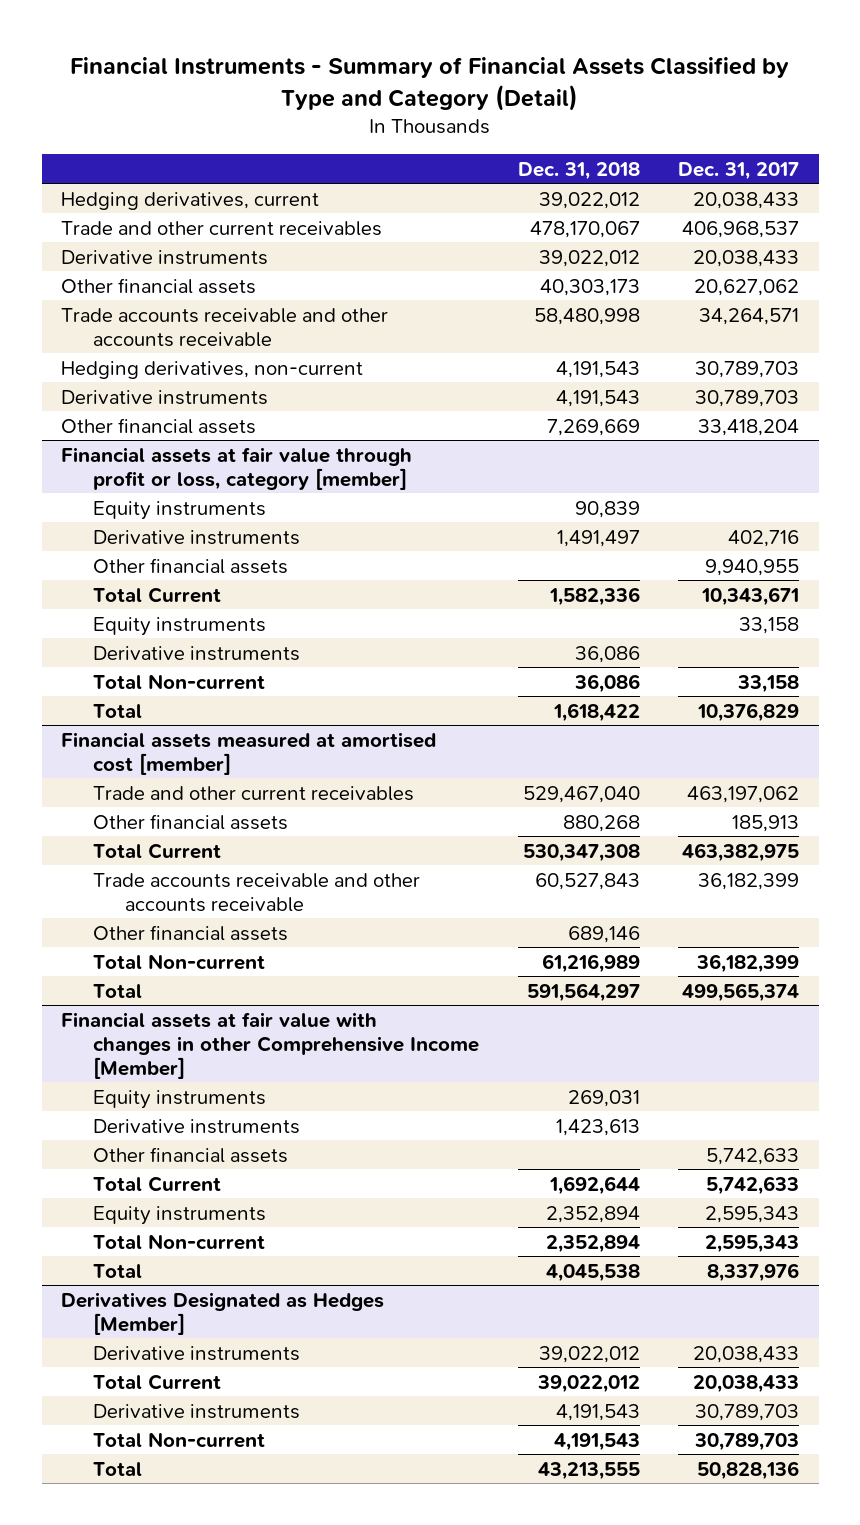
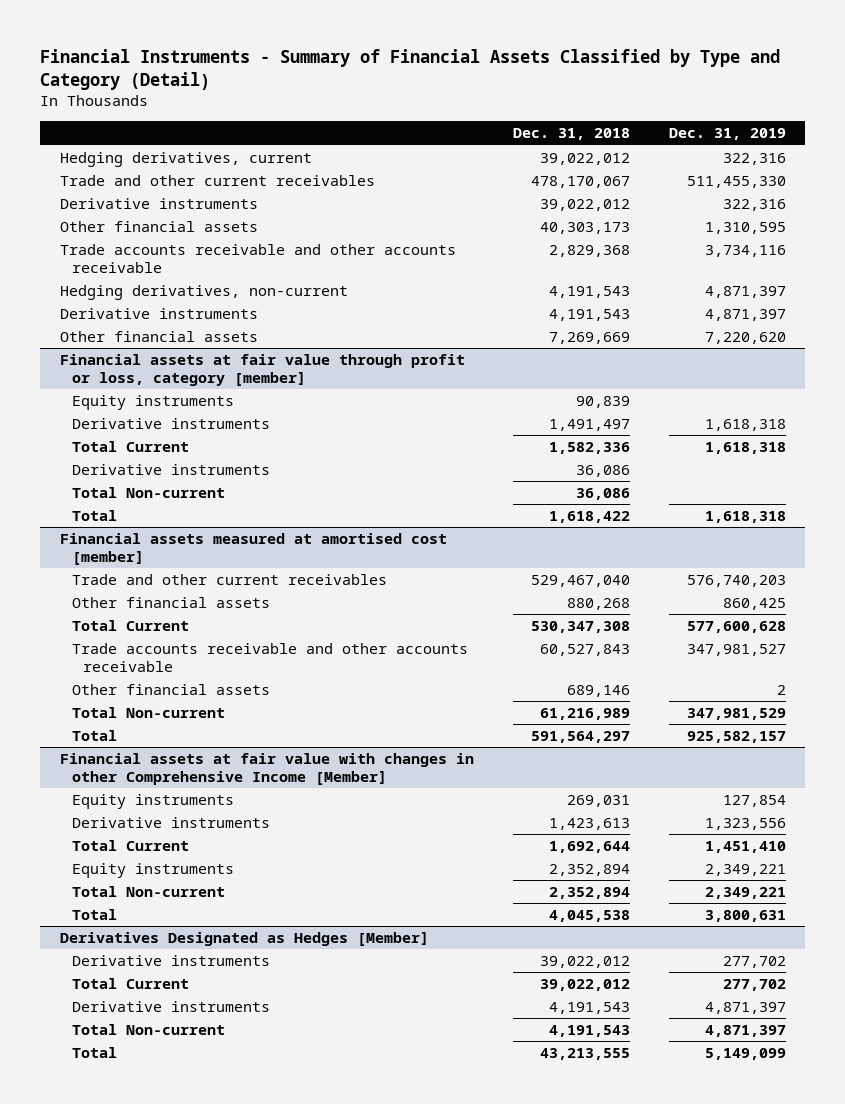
- | Dec. 31, 2018 | Dec. 31, 2017
+ | Dec. 31, 2018 | Dec. 31, 2019
- Trade accounts receivable and other accounts receivable | 58,480,998 | 34,264,571
+ Trade accounts receivable and other accounts receivable | 2,829,368 | 3,734,116
@ Financial assets at fair value through profit or loss, category [member]
- Other financial assets | | 9,940,955
- Equity instruments | | 33,158
@ Financial assets at fair value with changes in other Comprehensive Income [Member]
- Other financial assets | | 5,742,633

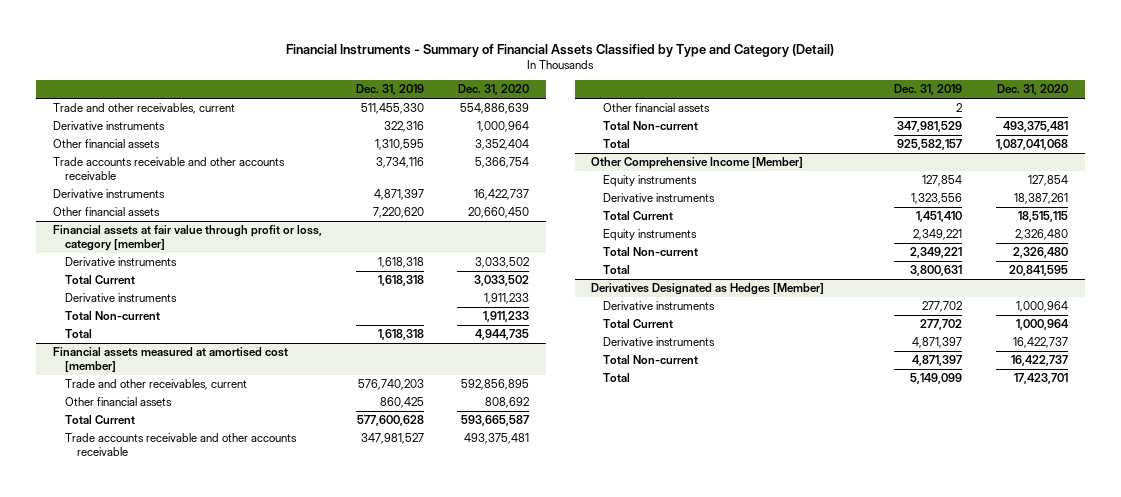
- | Dec. 31, 2018 | Dec. 31, 2019
+ | Dec. 31, 2019 | Dec. 31, 2020
- Hedging derivatives, current | 39,022,012 | 322,316
- Trade and other current receivables | 478,170,067 | 511,455,330
+ Trade and other receivables, current | 511,455,330 | 554,886,639
- Hedging derivatives, non-current | 4,191,543 | 4,871,397
@ Financial assets at fair value through profit or loss, category [member]
- Equity instruments | 90,839 |
@ Financial assets measured at amortised cost [member]
- Trade and other current receivables | 529,467,040 | 576,740,203
+ Trade and other receivables, current | 576,740,203 | 592,856,895
- Financial assets at fair value with changes in other Comprehensive Income [Member]
+ Other Comprehensive Income [Member]

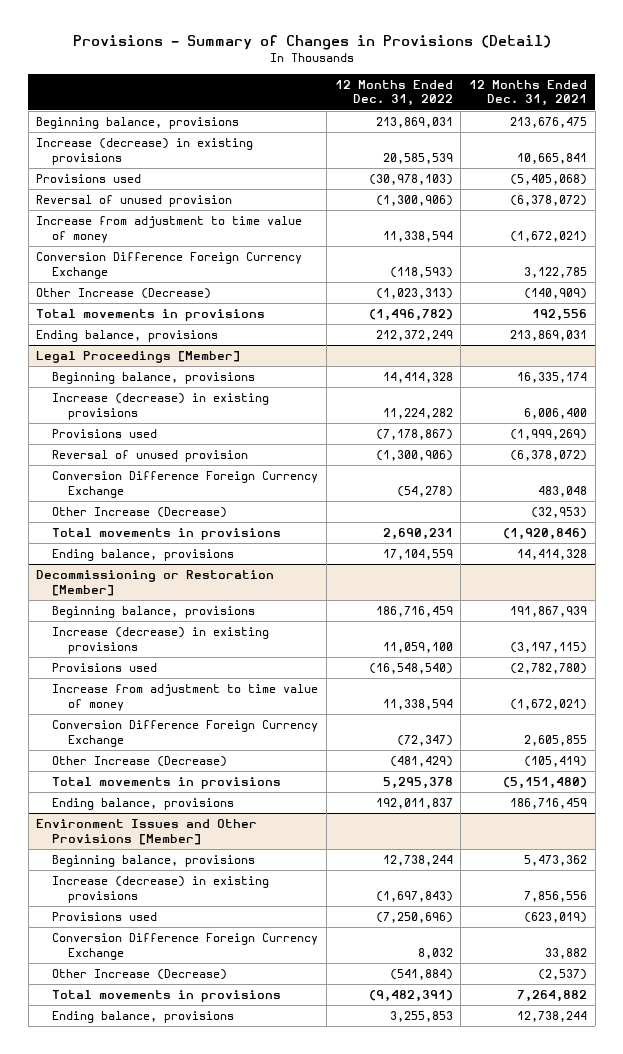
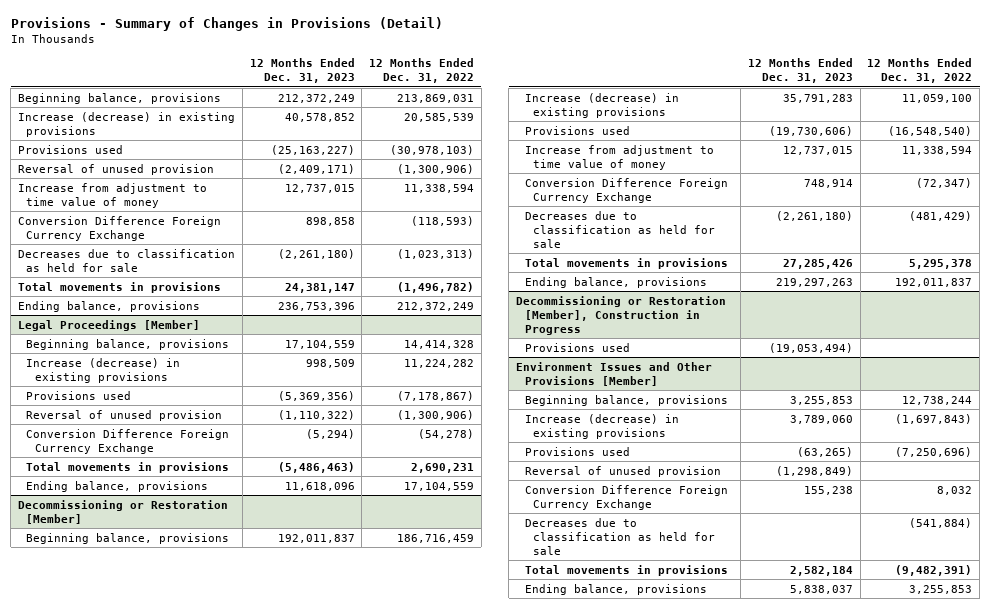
- | 12 Months Ended Dec. 31, 2022 | 12 Months Ended Dec. 31, 2021
+ | 12 Months Ended Dec. 31, 2023 | 12 Months Ended Dec. 31, 2022
- Other Increase (Decrease) | (1,023,313) | (140,909)
+ Decreases due to classification as held for sale | (2,261,180) | (1,023,313)
@ Legal Proceedings [Member]
- Other Increase (Decrease) | | (32,953)
@ Decommissioning or Restoration [Member]
- Other Increase (Decrease) | (481,429) | (105,419)
+ Decreases due to classification as held for sale | (2,261,180) | (481,429)
+ Decommissioning or Restoration [Member], Construction in Progress
+ Provisions used | (19,053,494) |
@ Environment Issues and Other Provisions [Member]
+ Reversal of unused provision | (1,298,849) |
- Other Increase (Decrease) | (541,884) | (2,537)
+ Decreases due to classification as held for sale | | (541,884)

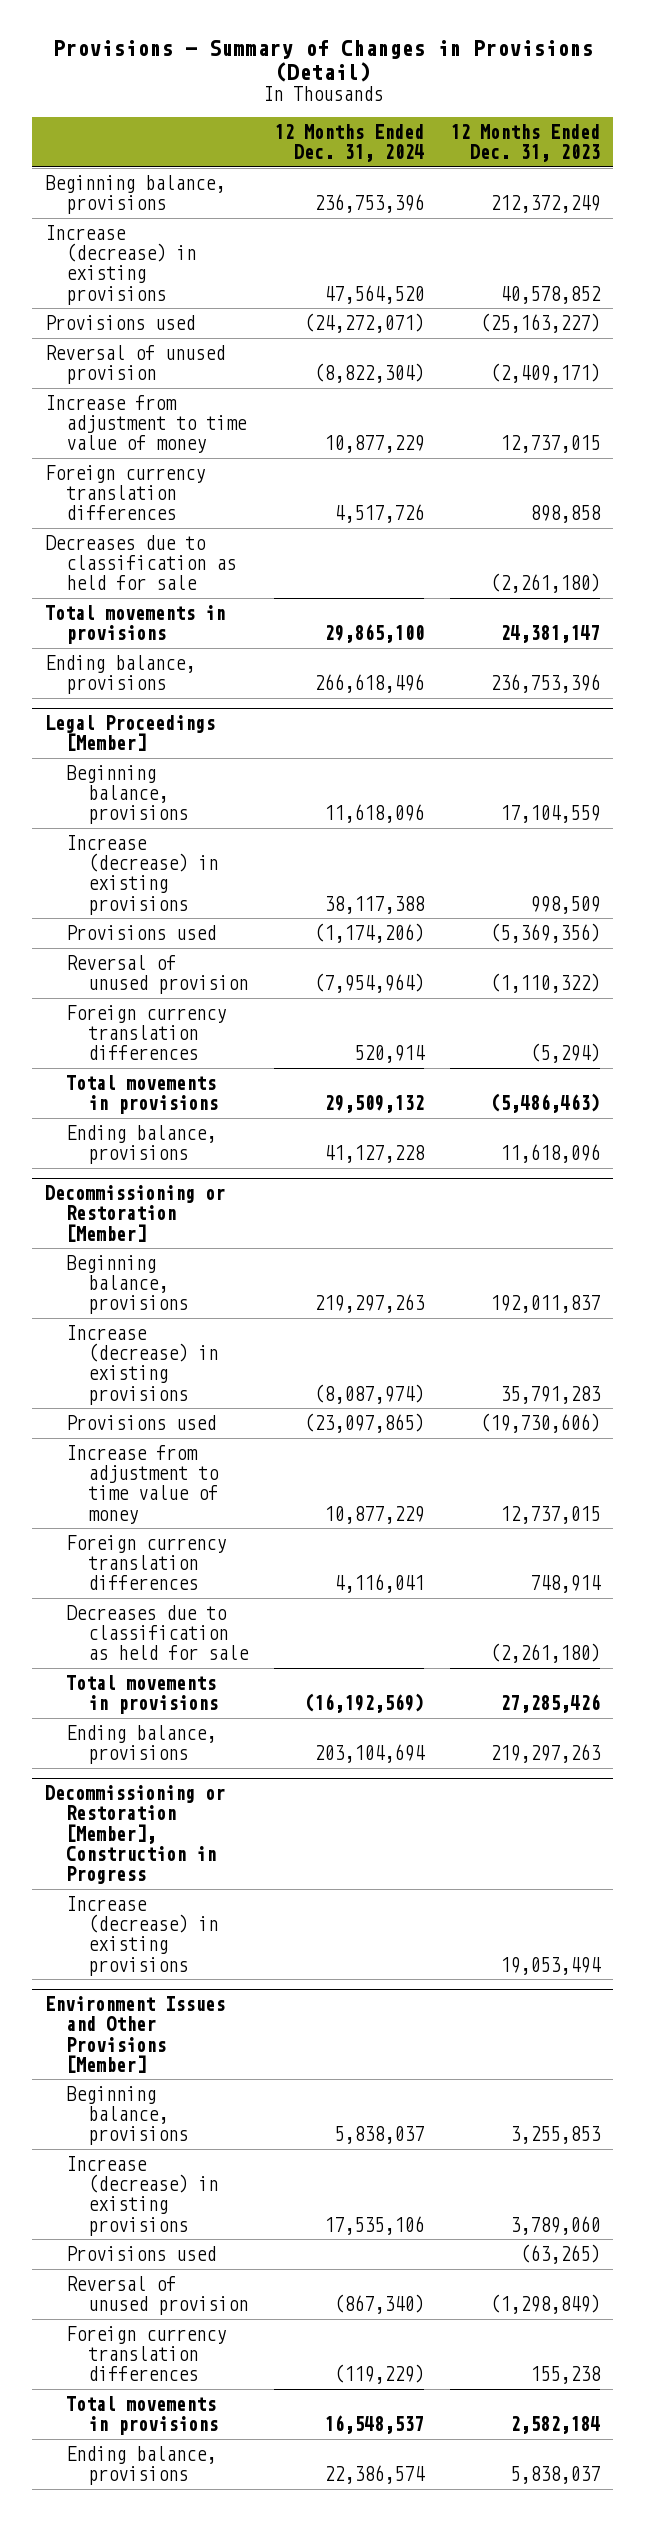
- | 12 Months Ended Dec. 31, 2023 | 12 Months Ended Dec. 31, 2022
+ | 12 Months Ended Dec. 31, 2024 | 12 Months Ended Dec. 31, 2023
- Conversion Difference Foreign Currency Exchange | 898,858 | (118,593)
+ Foreign currency translation differences | 4,517,726 | 898,858
@ Legal Proceedings [Member]
- Conversion Difference Foreign Currency Exchange | (5,294) | (54,278)
+ Foreign currency translation differences | 520,914 | (5,294)
@ Decommissioning or Restoration [Member]
- Conversion Difference Foreign Currency Exchange | 748,914 | (72,347)
+ Foreign currency translation differences | 4,116,041 | 748,914
@ Decommissioning or Restoration [Member], Construction in Progress
- Provisions used | (19,053,494) |
+ Increase (decrease) in existing provisions | | 19,053,494
@ Environment Issues and Other Provisions [Member]
- Conversion Difference Foreign Currency Exchange | 155,238 | 8,032
- Decreases due to classification as held for sale | | (541,884)
+ Foreign currency translation differences | (119,229) | 155,238

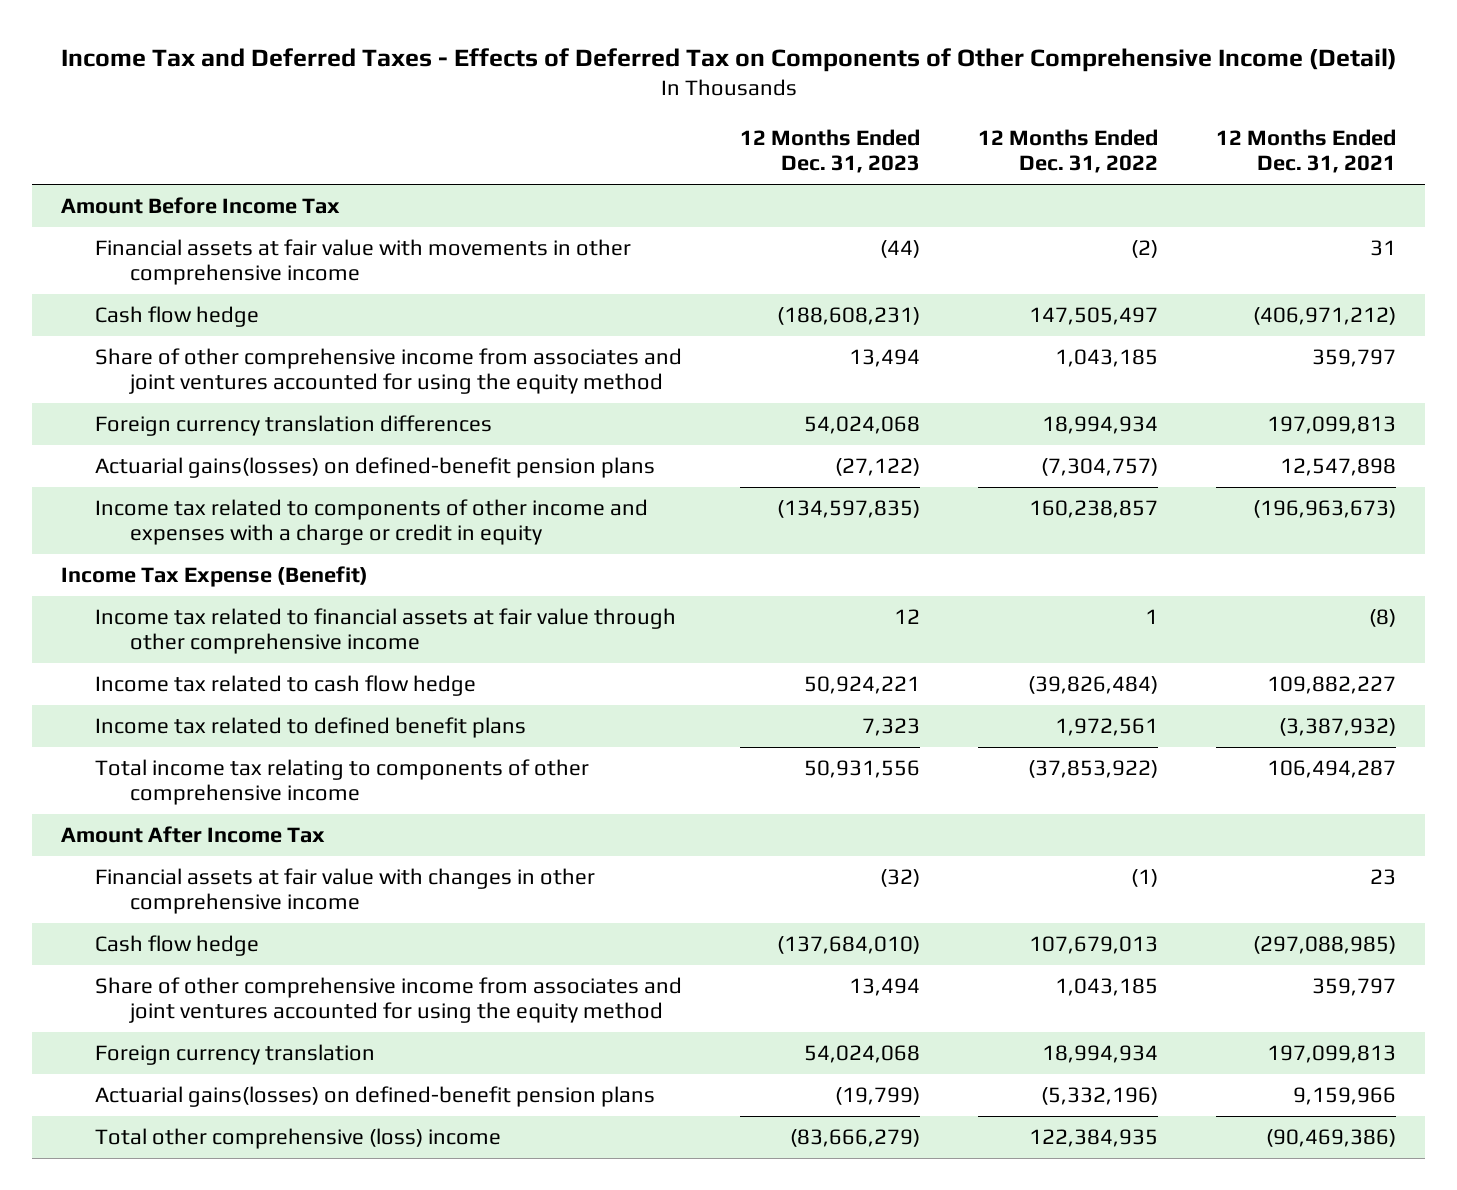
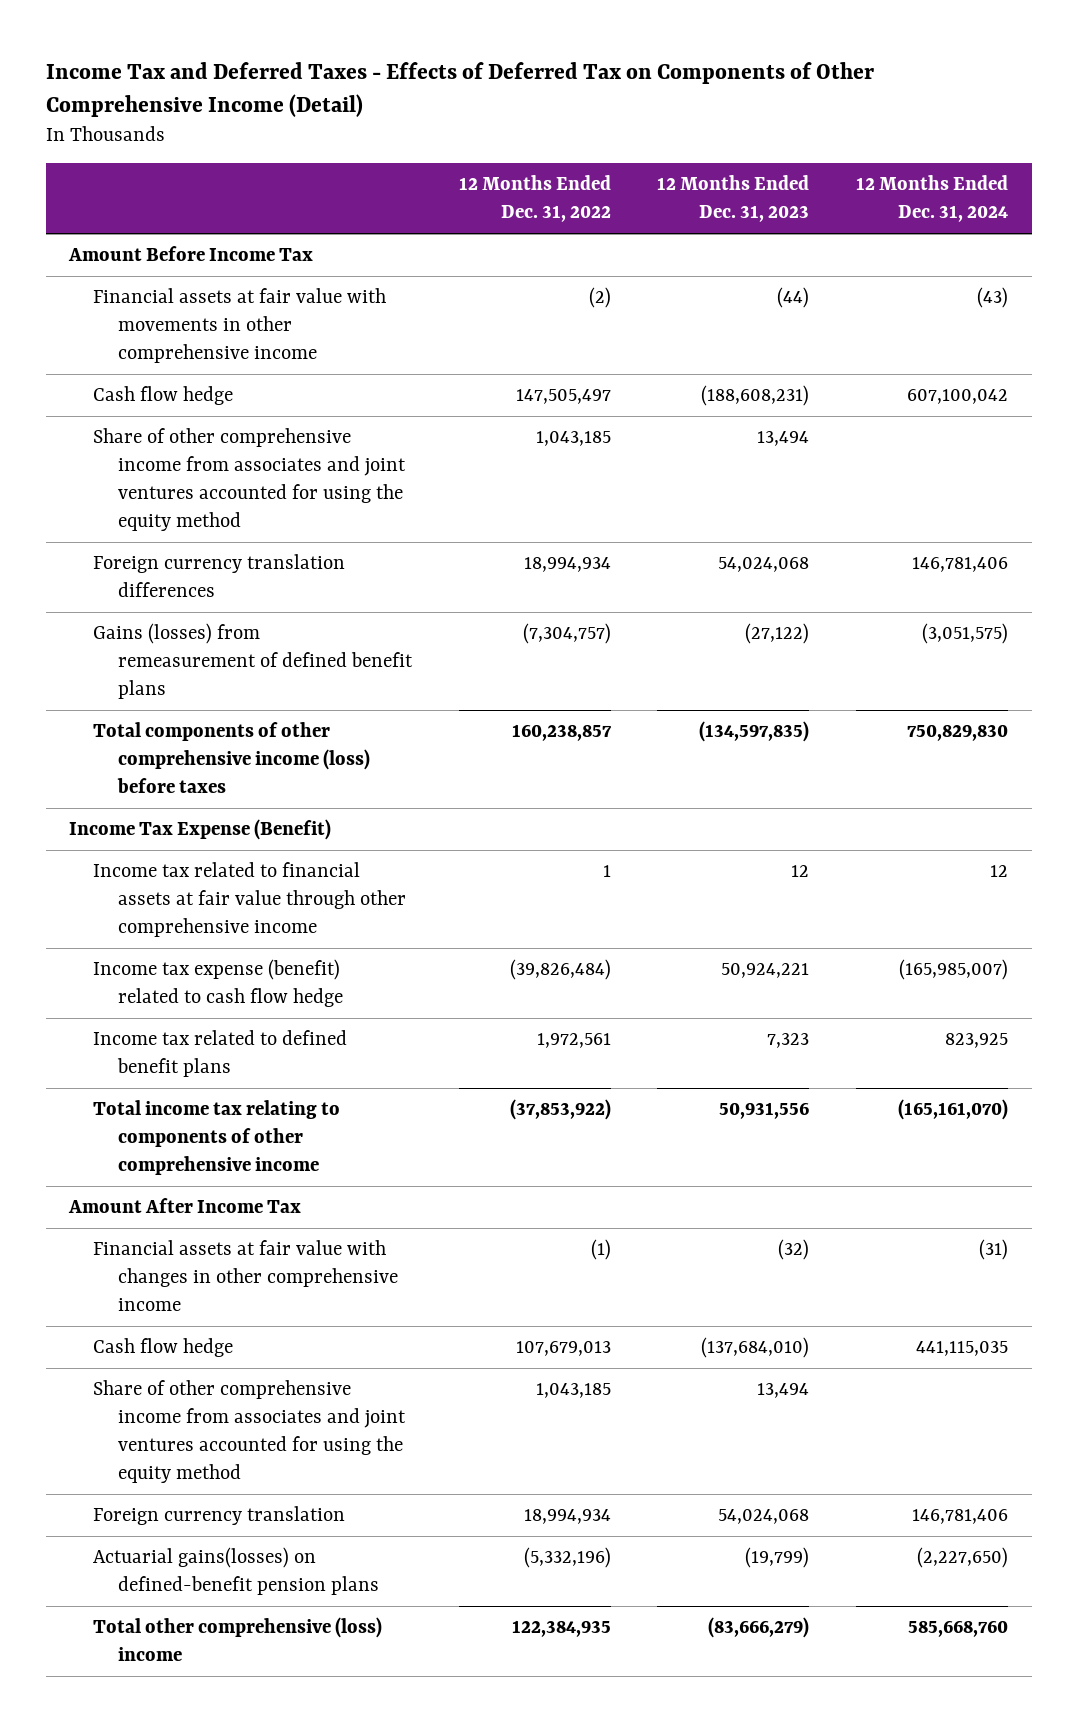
- | 12 Months Ended Dec. 31, 2023 | 12 Months Ended Dec. 31, 2022 | 12 Months Ended Dec. 31, 2021
+ | 12 Months Ended Dec. 31, 2022 | 12 Months Ended Dec. 31, 2023 | 12 Months Ended Dec. 31, 2024
- Actuarial gains(losses) on defined-benefit pension plans | (27,122) | (7,304,757) | 12,547,898
- Income tax related to components of other income and expenses with a charge or credit in equity | (134,597,835) | 160,238,857 | (196,963,673)
+ Gains (losses) from remeasurement of defined benefit plans | (7,304,757) | (27,122) | (3,051,575)
+ Total components of other comprehensive income (loss) before taxes | 160,238,857 | (134,597,835) | 750,829,830
- Income tax related to cash flow hedge | 50,924,221 | (39,826,484) | 109,882,227
+ Income tax expense (benefit) related to cash flow hedge | (39,826,484) | 50,924,221 | (165,985,007)

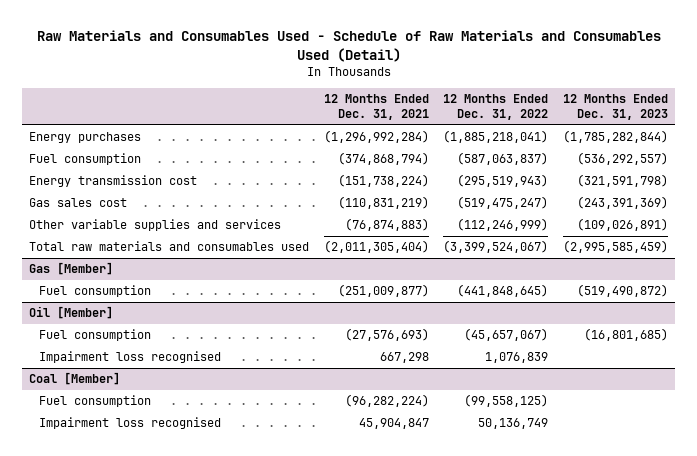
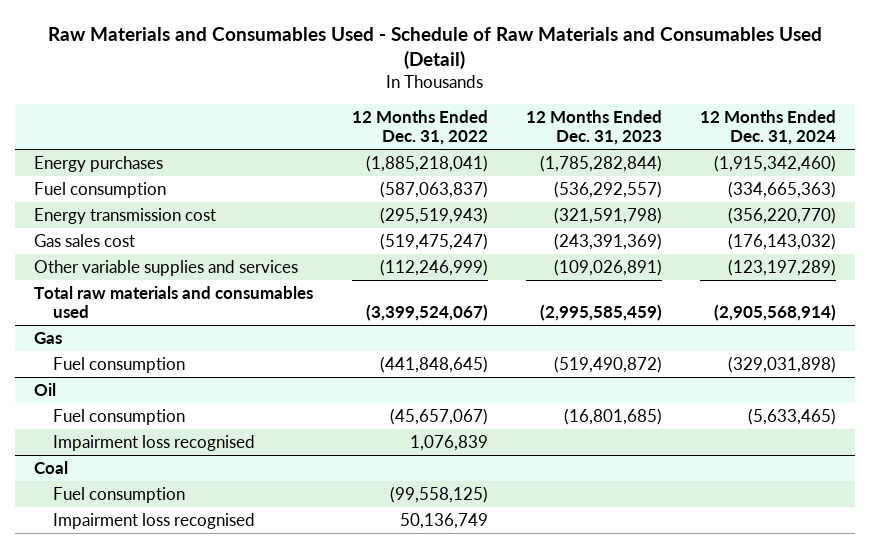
- | 12 Months Ended Dec. 31, 2021 | 12 Months Ended Dec. 31, 2022 | 12 Months Ended Dec. 31, 2023
+ | 12 Months Ended Dec. 31, 2022 | 12 Months Ended Dec. 31, 2023 | 12 Months Ended Dec. 31, 2024
- Gas [Member]
+ Gas
- Oil [Member]
+ Oil
- Coal [Member]
+ Coal

